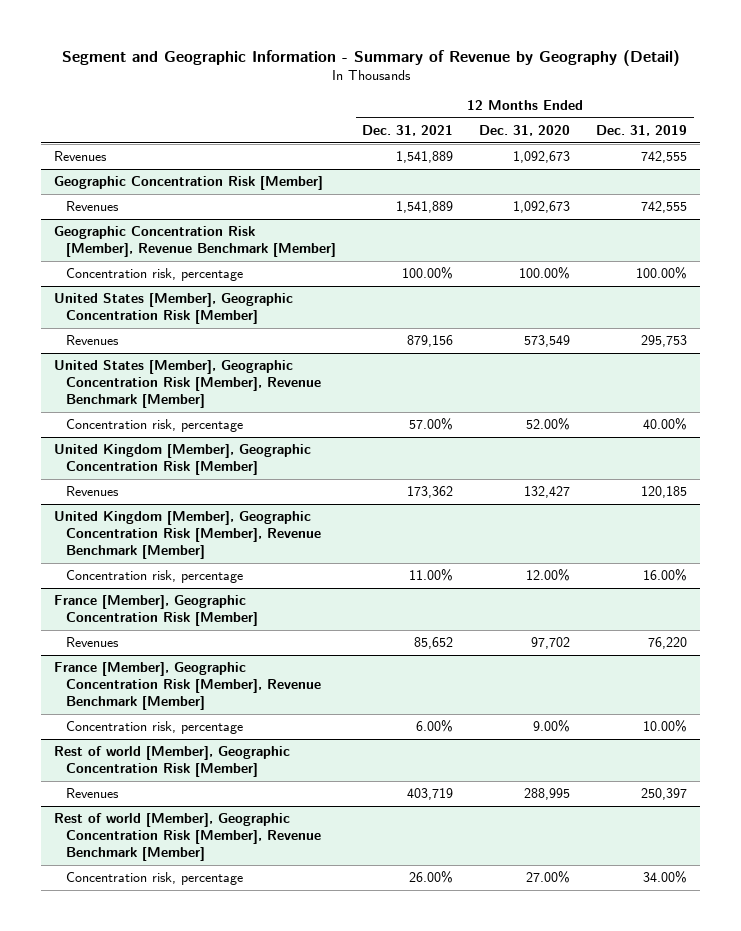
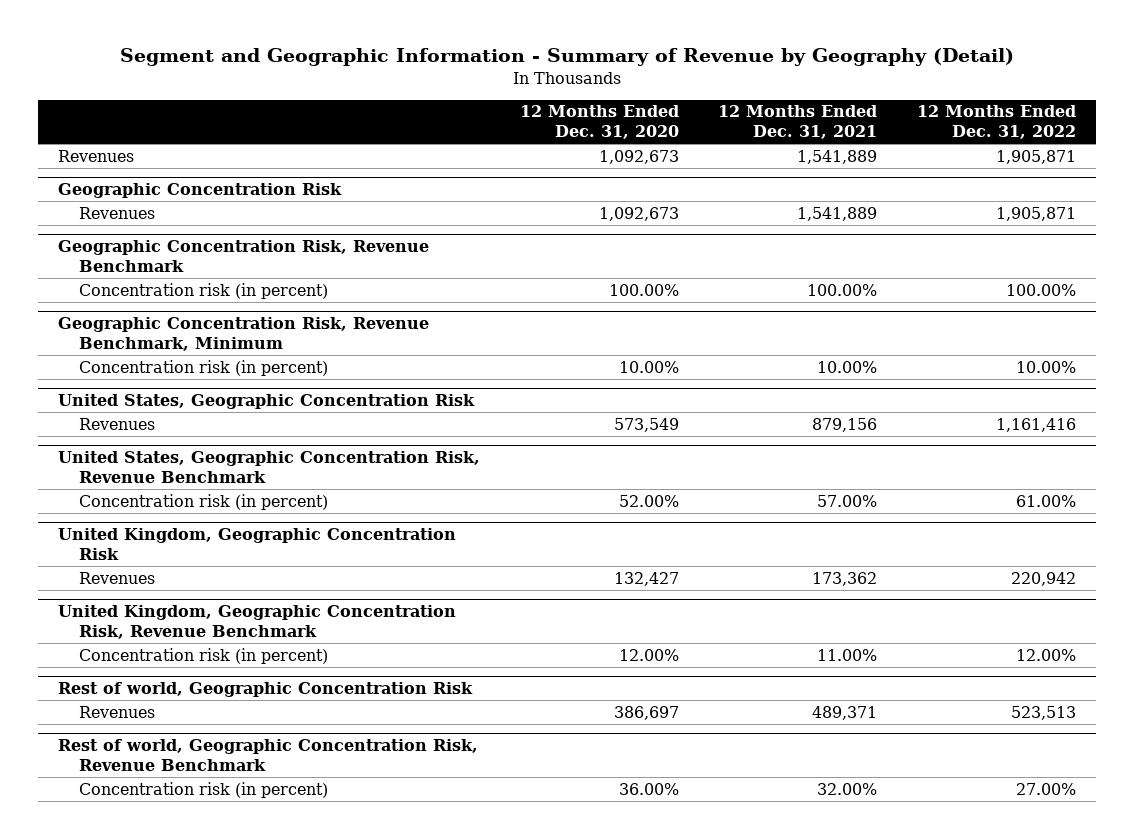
- | 12 Months Ended Dec. 31, 2021 | 12 Months Ended Dec. 31, 2020 | 12 Months Ended Dec. 31, 2019
+ | 12 Months Ended Dec. 31, 2020 | 12 Months Ended Dec. 31, 2021 | 12 Months Ended Dec. 31, 2022
- Geographic Concentration Risk [Member]
+ Geographic Concentration Risk
- Geographic Concentration Risk [Member], Revenue Benchmark [Member]
- Concentration risk, percentage | 100.00% | 100.00% | 100.00%
- United States [Member], Geographic Concentration Risk [Member]
+ Geographic Concentration Risk, Revenue Benchmark
+ Concentration risk (in percent) | 100.00% | 100.00% | 100.00%
+ Geographic Concentration Risk, Revenue Benchmark, Minimum
+ Concentration risk (in percent) | 10.00% | 10.00% | 10.00%
+ United States, Geographic Concentration Risk
- United States [Member], Geographic Concentration Risk [Member], Revenue Benchmark [Member]
- Concentration risk, percentage | 57.00% | 52.00% | 40.00%
- United Kingdom [Member], Geographic Concentration Risk [Member]
+ United States, Geographic Concentration Risk, Revenue Benchmark
+ Concentration risk (in percent) | 52.00% | 57.00% | 61.00%
+ United Kingdom, Geographic Concentration Risk
- United Kingdom [Member], Geographic Concentration Risk [Member], Revenue Benchmark [Member]
- Concentration risk, percentage | 11.00% | 12.00% | 16.00%
- France [Member], Geographic Concentration Risk [Member]
- Revenues | 85,652 | 97,702 | 76,220
- France [Member], Geographic Concentration Risk [Member], Revenue Benchmark [Member]
- Concentration risk, percentage | 6.00% | 9.00% | 10.00%
- Rest of world [Member], Geographic Concentration Risk [Member]
- Revenues | 403,719 | 288,995 | 250,397
- Rest of world [Member], Geographic Concentration Risk [Member], Revenue Benchmark [Member]
- Concentration risk, percentage | 26.00% | 27.00% | 34.00%
+ United Kingdom, Geographic Concentration Risk, Revenue Benchmark
+ Concentration risk (in percent) | 12.00% | 11.00% | 12.00%
+ Rest of world, Geographic Concentration Risk
+ Revenues | 386,697 | 489,371 | 523,513
+ Rest of world, Geographic Concentration Risk, Revenue Benchmark
+ Concentration risk (in percent) | 36.00% | 32.00% | 27.00%

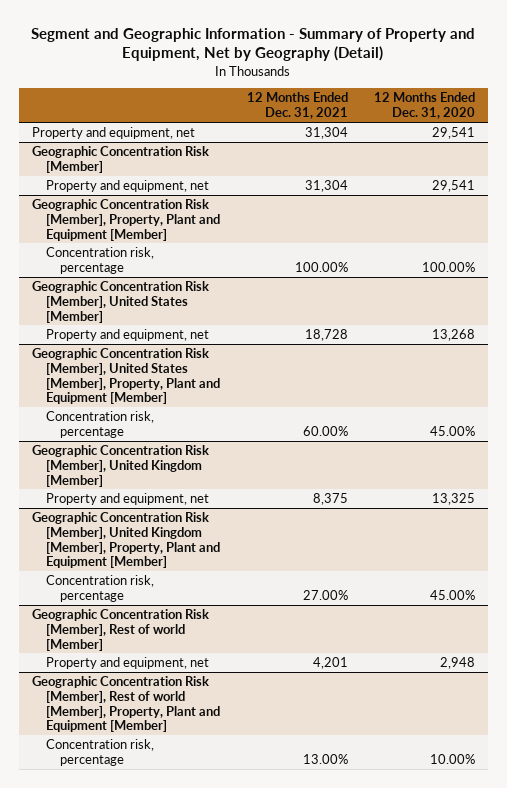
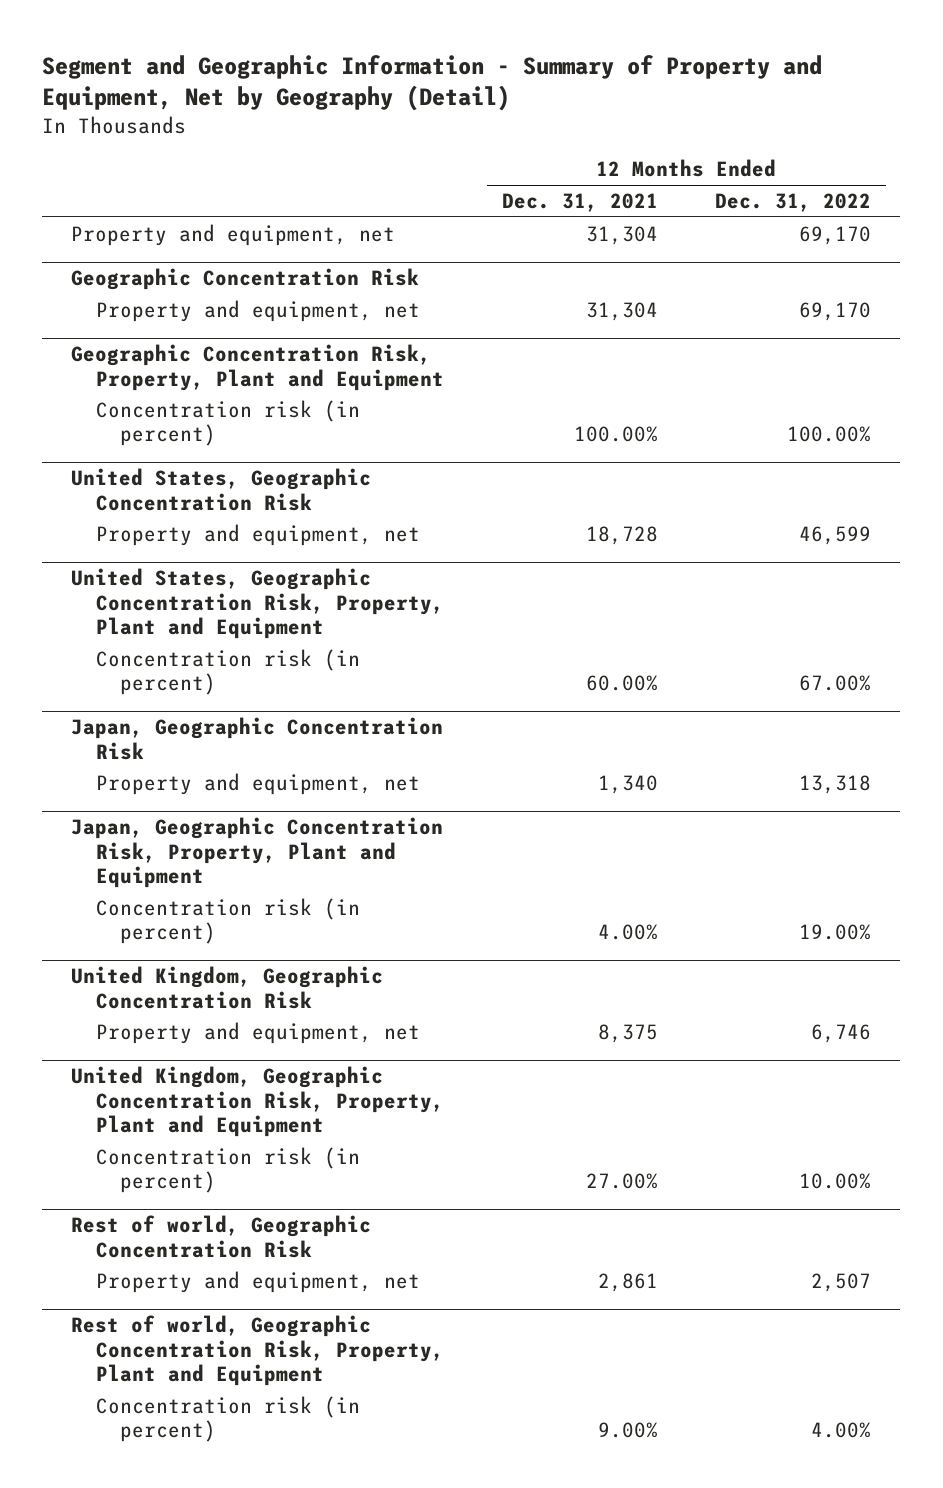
- | 12 Months Ended Dec. 31, 2021 | 12 Months Ended Dec. 31, 2020
+ | 12 Months Ended Dec. 31, 2021 | 12 Months Ended Dec. 31, 2022
- Geographic Concentration Risk [Member]
+ Geographic Concentration Risk
- Geographic Concentration Risk [Member], Property, Plant and Equipment [Member]
- Concentration risk, percentage | 100.00% | 100.00%
- Geographic Concentration Risk [Member], United States [Member]
+ Geographic Concentration Risk, Property, Plant and Equipment
+ Concentration risk (in percent) | 100.00% | 100.00%
+ United States, Geographic Concentration Risk
- Geographic Concentration Risk [Member], United States [Member], Property, Plant and Equipment [Member]
- Concentration risk, percentage | 60.00% | 45.00%
- Geographic Concentration Risk [Member], United Kingdom [Member]
+ United States, Geographic Concentration Risk, Property, Plant and Equipment
+ Concentration risk (in percent) | 60.00% | 67.00%
+ Japan, Geographic Concentration Risk
+ Property and equipment, net | 1,340 | 13,318
+ Japan, Geographic Concentration Risk, Property, Plant and Equipment
+ Concentration risk (in percent) | 4.00% | 19.00%
+ United Kingdom, Geographic Concentration Risk
- Geographic Concentration Risk [Member], United Kingdom [Member], Property, Plant and Equipment [Member]
- Concentration risk, percentage | 27.00% | 45.00%
- Geographic Concentration Risk [Member], Rest of world [Member]
- Property and equipment, net | 4,201 | 2,948
- Geographic Concentration Risk [Member], Rest of world [Member], Property, Plant and Equipment [Member]
- Concentration risk, percentage | 13.00% | 10.00%
+ United Kingdom, Geographic Concentration Risk, Property, Plant and Equipment
+ Concentration risk (in percent) | 27.00% | 10.00%
+ Rest of world, Geographic Concentration Risk
+ Property and equipment, net | 2,861 | 2,507
+ Rest of world, Geographic Concentration Risk, Property, Plant and Equipment
+ Concentration risk (in percent) | 9.00% | 4.00%

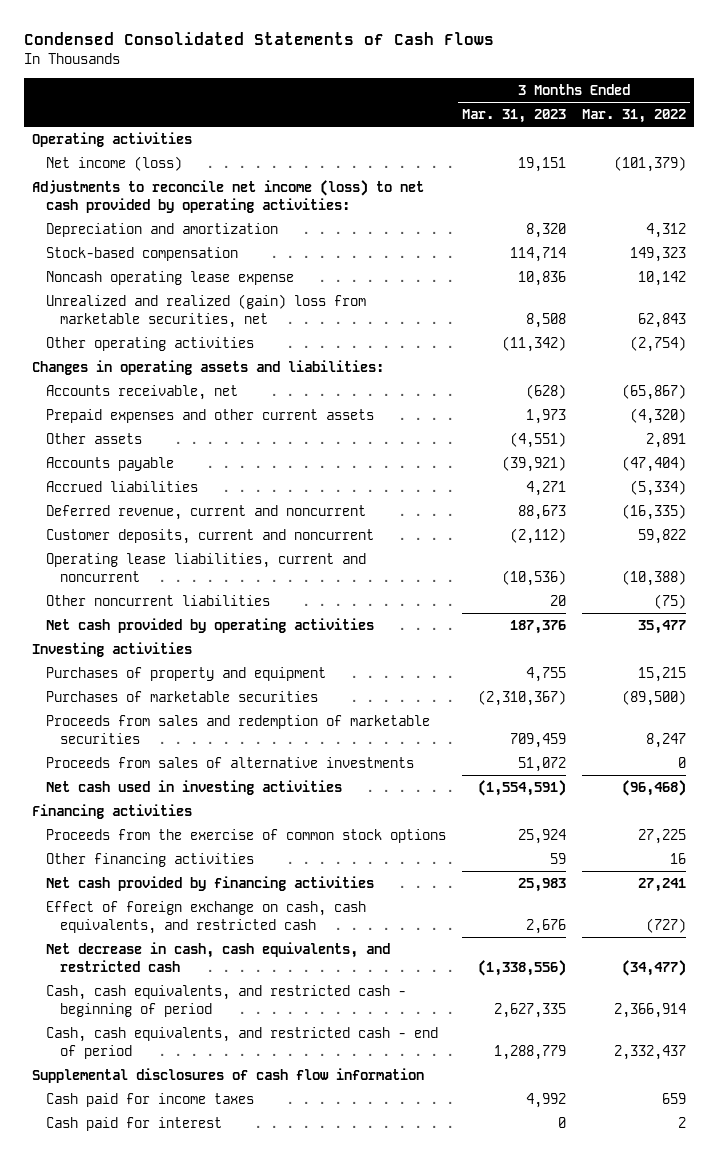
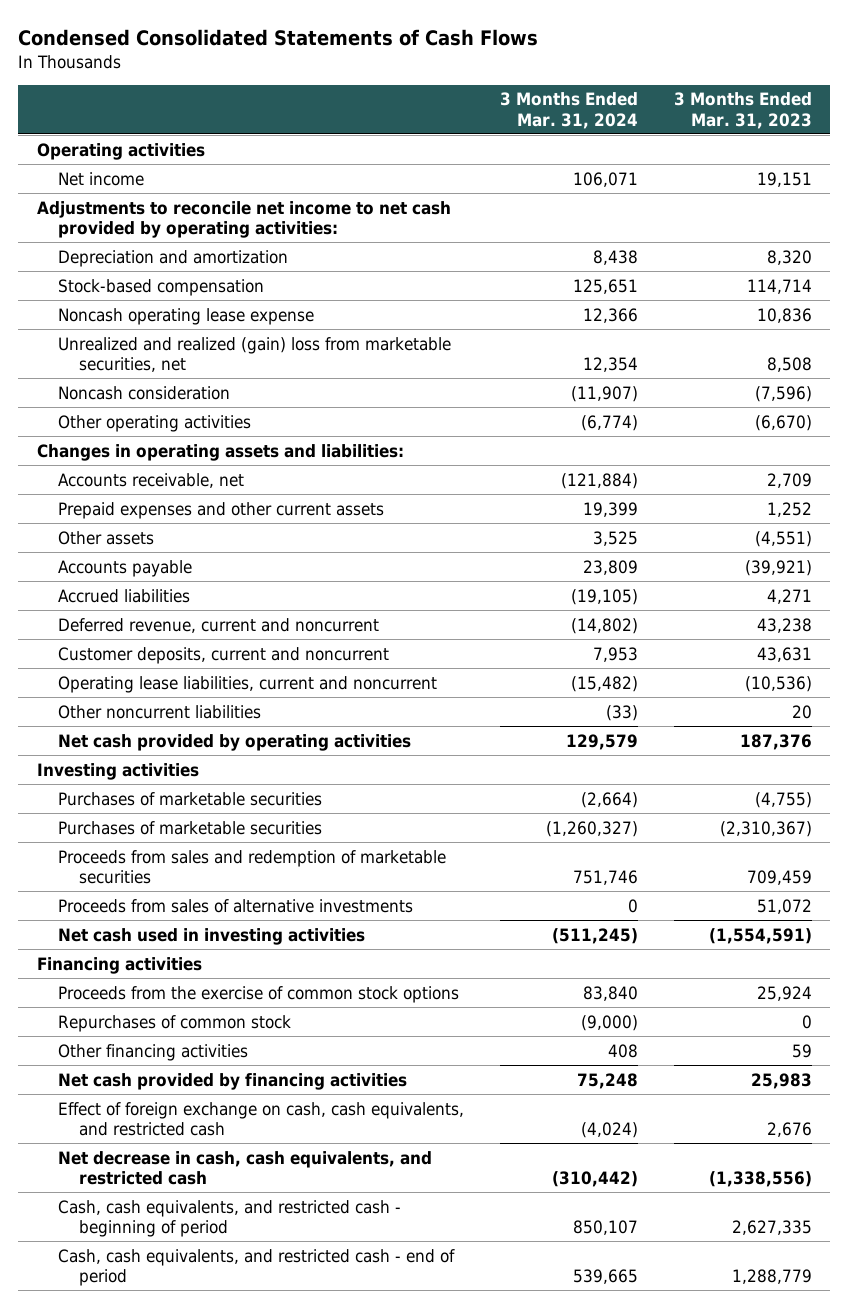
- | 3 Months Ended Mar. 31, 2023 | 3 Months Ended Mar. 31, 2022
+ | 3 Months Ended Mar. 31, 2024 | 3 Months Ended Mar. 31, 2023
- Net income (loss) | 19,151 | (101,379)
- Adjustments to reconcile net income (loss) to net cash provided by operating activities:
+ Net income | 106,071 | 19,151
+ Adjustments to reconcile net income to net cash provided by operating activities:
- Other operating activities | (11,342) | (2,754)
+ Noncash consideration | (11,907) | (7,596)
+ Other operating activities | (6,774) | (6,670)
- Accounts receivable, net | (628) | (65,867)
- Prepaid expenses and other current assets | 1,973 | (4,320)
+ Accounts receivable, net | (121,884) | 2,709
+ Prepaid expenses and other current assets | 19,399 | 1,252
- Deferred revenue, current and noncurrent | 88,673 | (16,335)
- Customer deposits, current and noncurrent | (2,112) | 59,822
+ Deferred revenue, current and noncurrent | (14,802) | 43,238
+ Customer deposits, current and noncurrent | 7,953 | 43,631
- Purchases of property and equipment | 4,755 | 15,215
+ Purchases of marketable securities | (2,664) | (4,755)
+ Repurchases of common stock | (9,000) | 0
- Supplemental disclosures of cash flow information
- Cash paid for income taxes | 4,992 | 659
- Cash paid for interest | 0 | 2

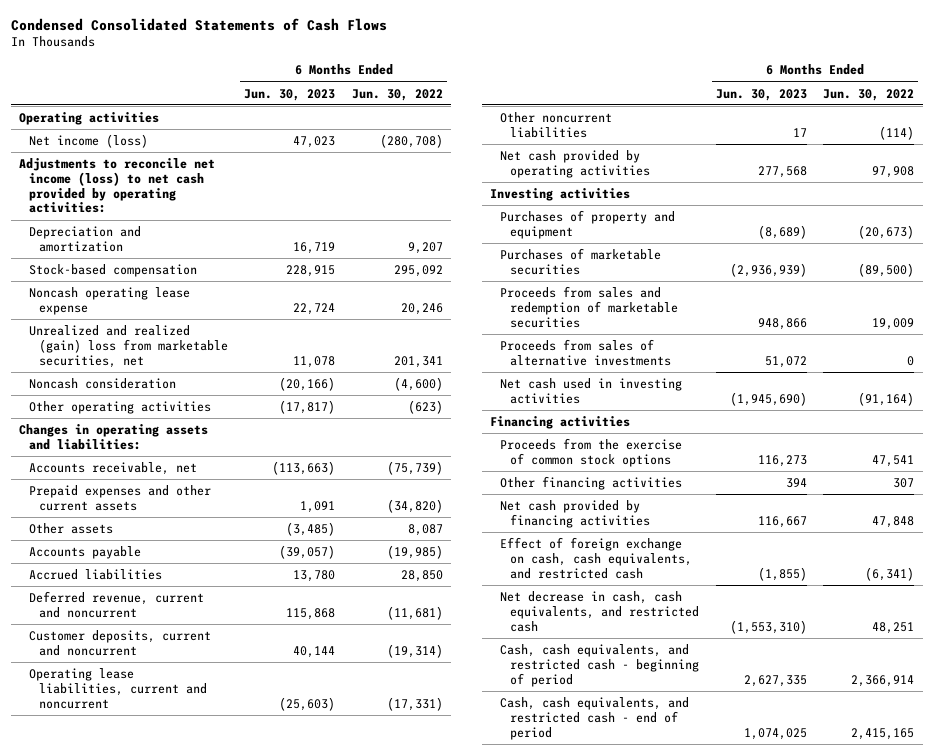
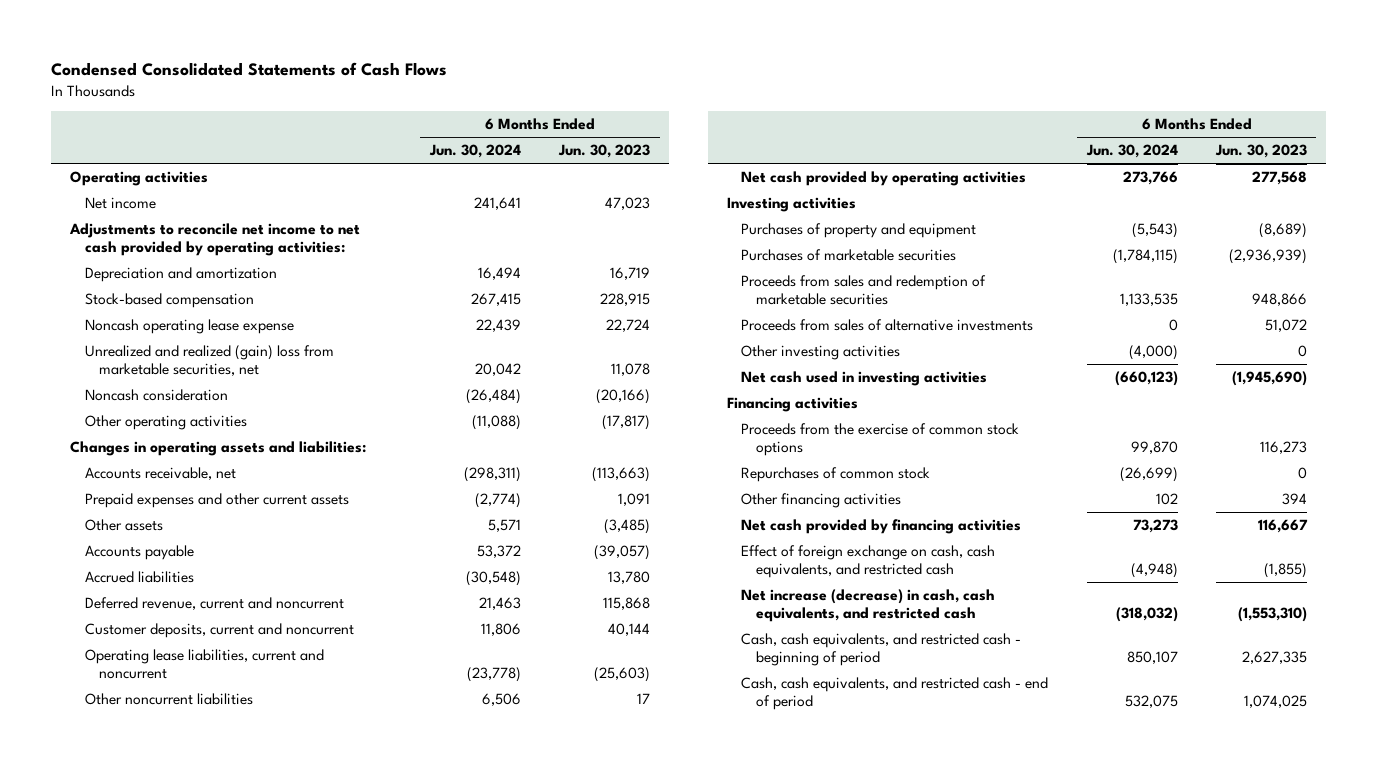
- | 6 Months Ended Jun. 30, 2023 | 6 Months Ended Jun. 30, 2022
+ | 6 Months Ended Jun. 30, 2024 | 6 Months Ended Jun. 30, 2023
- Net income (loss) | 47,023 | (280,708)
- Adjustments to reconcile net income (loss) to net cash provided by operating activities:
+ Net income | 241,641 | 47,023
+ Adjustments to reconcile net income to net cash provided by operating activities:
+ Other investing activities | (4,000) | 0
+ Repurchases of common stock | (26,699) | 0
- Net decrease in cash, cash equivalents, and restricted cash | (1,553,310) | 48,251
+ Net increase (decrease) in cash, cash equivalents, and restricted cash | (318,032) | (1,553,310)

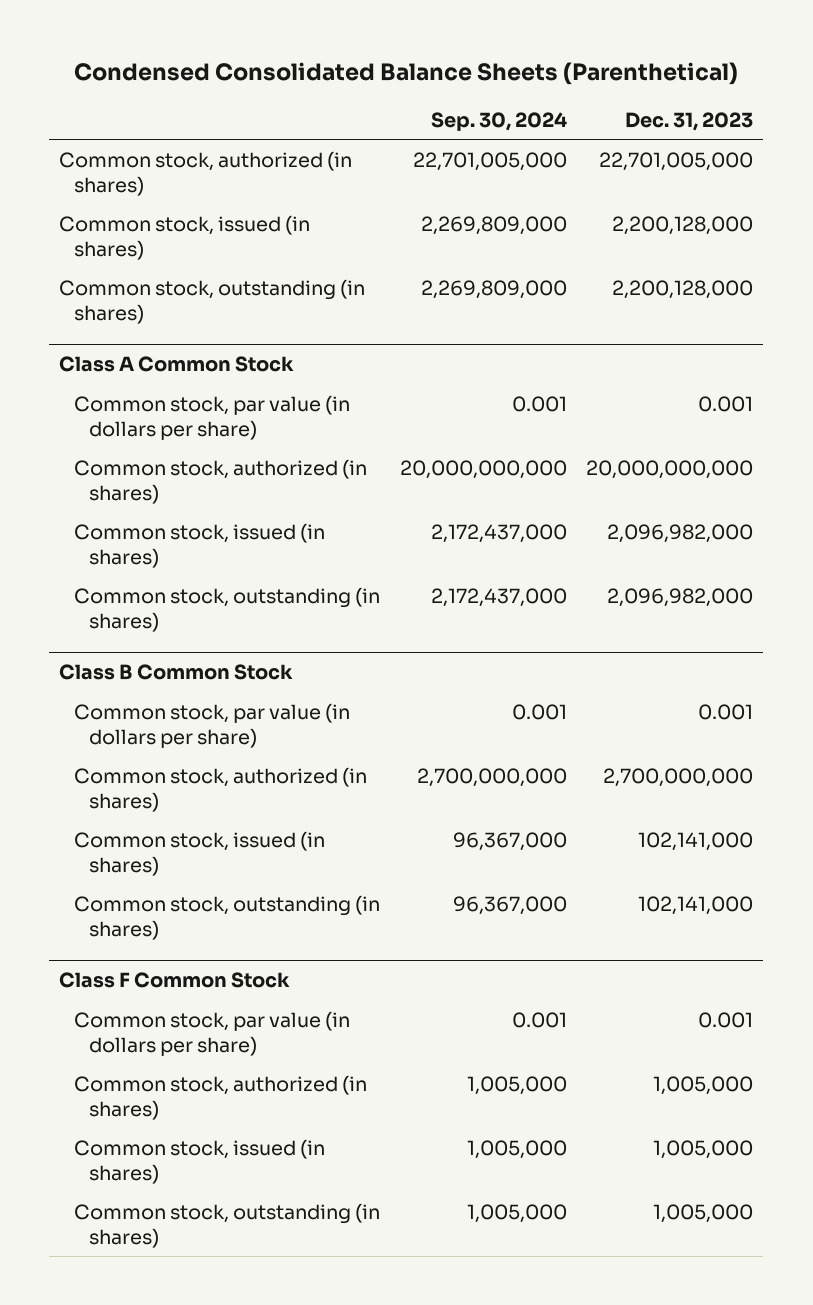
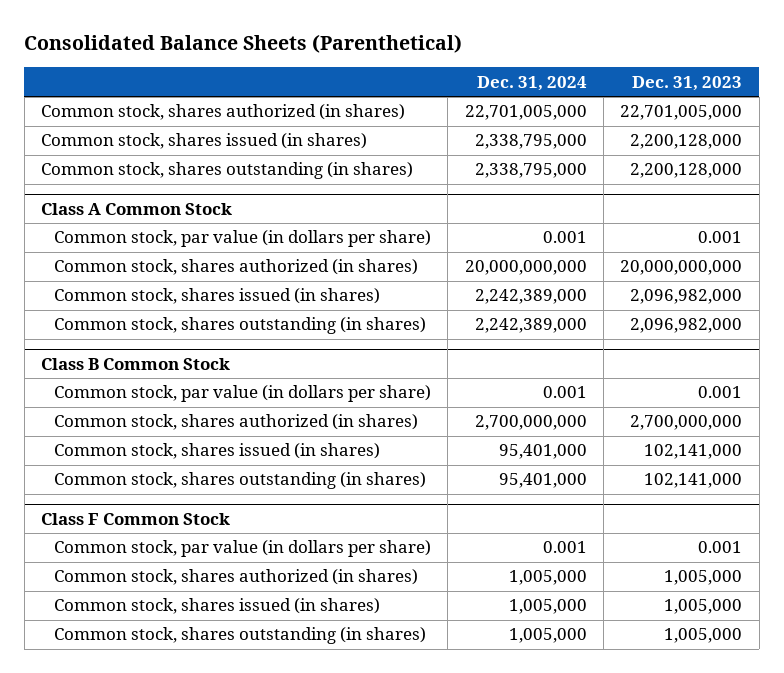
- Condensed Consolidated Balance Sheets (Parenthetical)
+ Consolidated Balance Sheets (Parenthetical)
- | Sep. 30, 2024 | Dec. 31, 2023
+ | Dec. 31, 2024 | Dec. 31, 2023
- Common stock, authorized (in shares) | 22,701,005,000 | 22,701,005,000
- Common stock, issued (in shares) | 2,269,809,000 | 2,200,128,000
- Common stock, outstanding (in shares) | 2,269,809,000 | 2,200,128,000
+ Common stock, shares authorized (in shares) | 22,701,005,000 | 22,701,005,000
+ Common stock, shares issued (in shares) | 2,338,795,000 | 2,200,128,000
+ Common stock, shares outstanding (in shares) | 2,338,795,000 | 2,200,128,000
@ Class A Common Stock
- Common stock, authorized (in shares) | 20,000,000,000 | 20,000,000,000
- Common stock, issued (in shares) | 2,172,437,000 | 2,096,982,000
- Common stock, outstanding (in shares) | 2,172,437,000 | 2,096,982,000
+ Common stock, shares authorized (in shares) | 20,000,000,000 | 20,000,000,000
+ Common stock, shares issued (in shares) | 2,242,389,000 | 2,096,982,000
+ Common stock, shares outstanding (in shares) | 2,242,389,000 | 2,096,982,000
@ Class B Common Stock
- Common stock, authorized (in shares) | 2,700,000,000 | 2,700,000,000
- Common stock, issued (in shares) | 96,367,000 | 102,141,000
- Common stock, outstanding (in shares) | 96,367,000 | 102,141,000
+ Common stock, shares authorized (in shares) | 2,700,000,000 | 2,700,000,000
+ Common stock, shares issued (in shares) | 95,401,000 | 102,141,000
+ Common stock, shares outstanding (in shares) | 95,401,000 | 102,141,000
@ Class F Common Stock
- Common stock, authorized (in shares) | 1,005,000 | 1,005,000
- Common stock, issued (in shares) | 1,005,000 | 1,005,000
- Common stock, outstanding (in shares) | 1,005,000 | 1,005,000
+ Common stock, shares authorized (in shares) | 1,005,000 | 1,005,000
+ Common stock, shares issued (in shares) | 1,005,000 | 1,005,000
+ Common stock, shares outstanding (in shares) | 1,005,000 | 1,005,000

